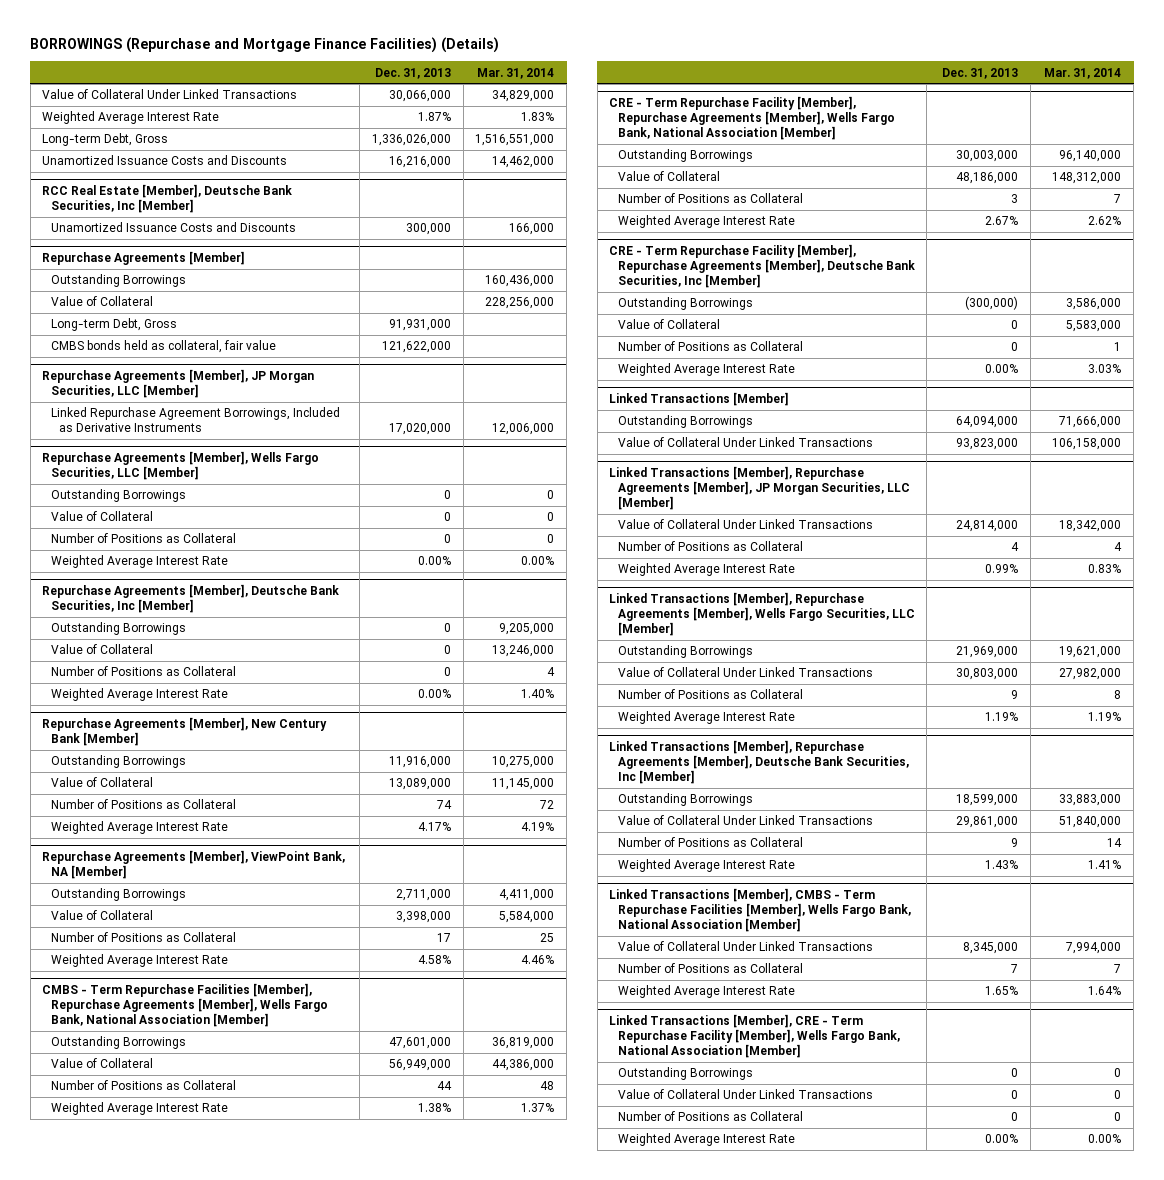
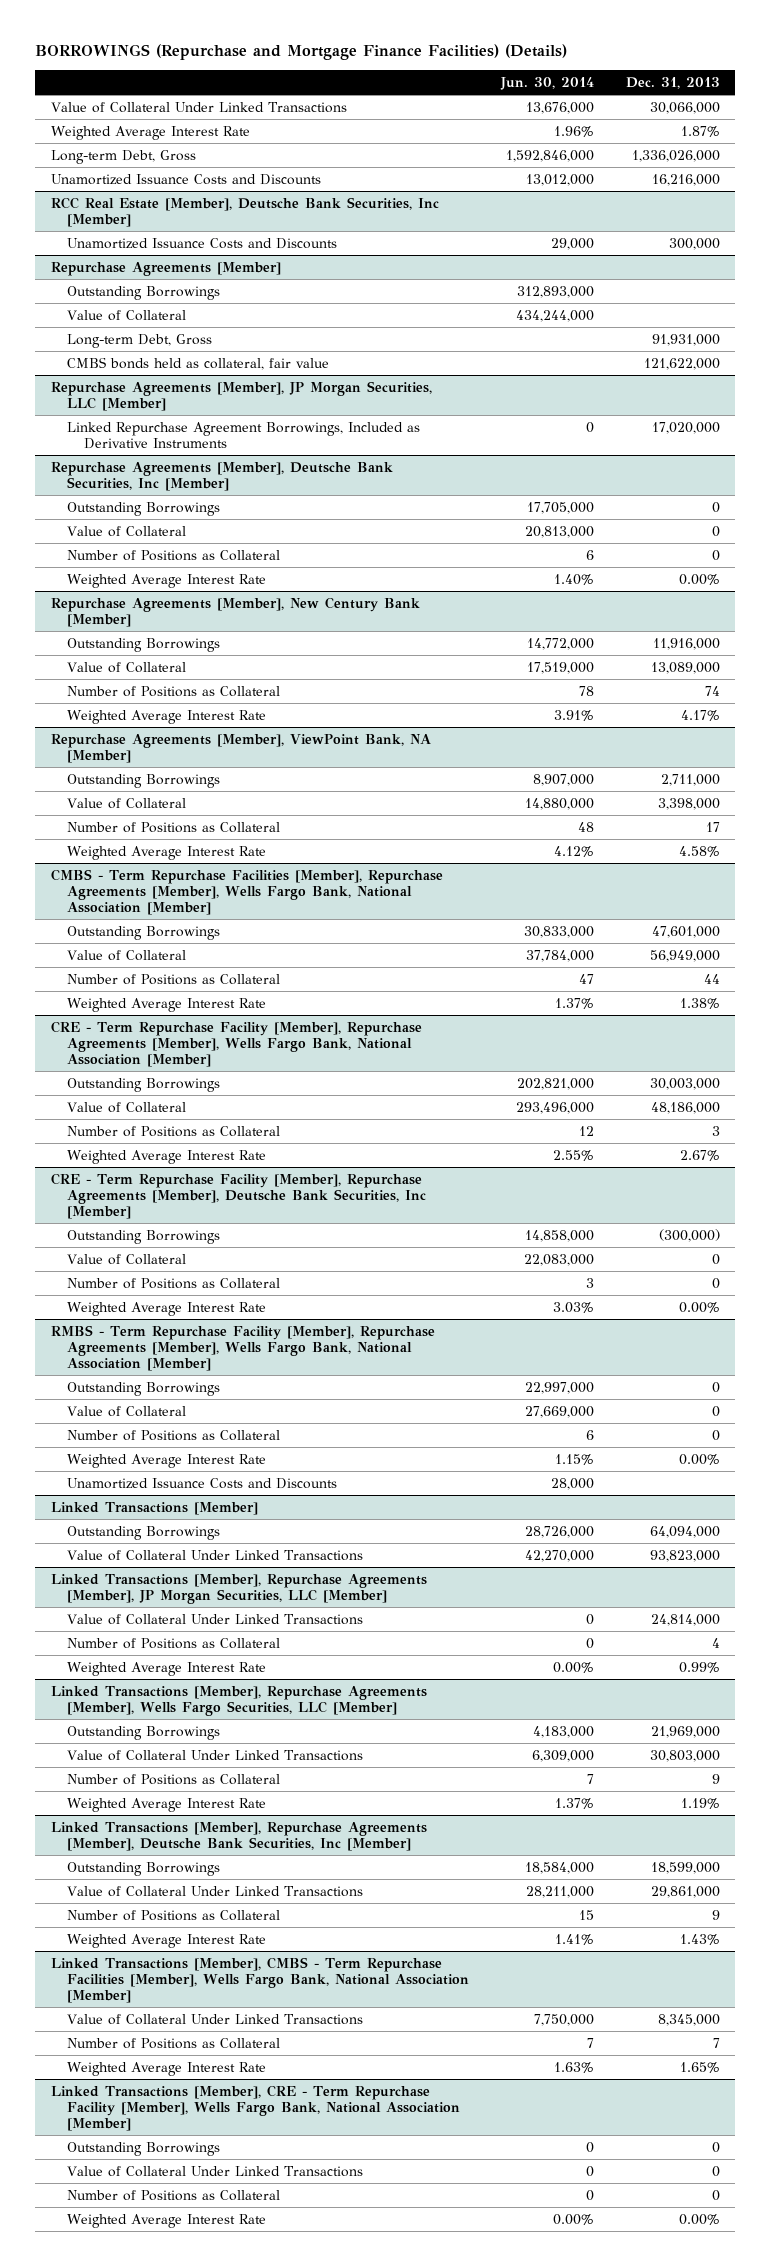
- | Dec. 31, 2013 | Mar. 31, 2014
+ | Jun. 30, 2014 | Dec. 31, 2013
- Repurchase Agreements [Member], Wells Fargo Securities, LLC [Member]
- Outstanding Borrowings | 0 | 0
- Value of Collateral | 0 | 0
- Number of Positions as Collateral | 0 | 0
- Weighted Average Interest Rate | 0.00% | 0.00%
+ RMBS - Term Repurchase Facility [Member], Repurchase Agreements [Member], Wells Fargo Bank, National Association [Member]
+ Outstanding Borrowings | 22,997,000 | 0
+ Value of Collateral | 27,669,000 | 0
+ Number of Positions as Collateral | 6 | 0
+ Weighted Average Interest Rate | 1.15% | 0.00%
+ Unamortized Issuance Costs and Discounts | 28,000 |

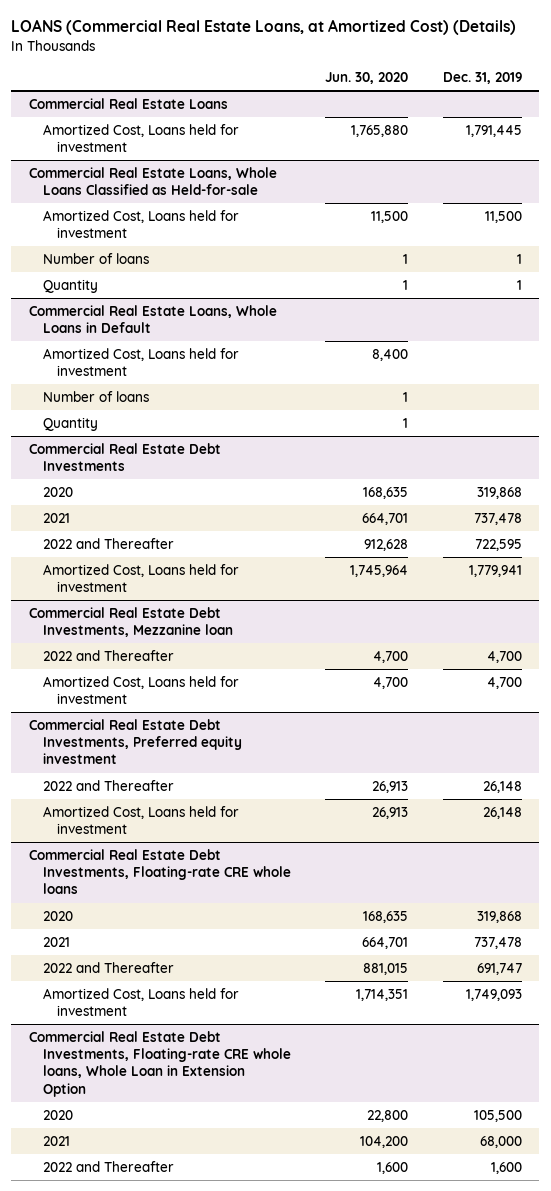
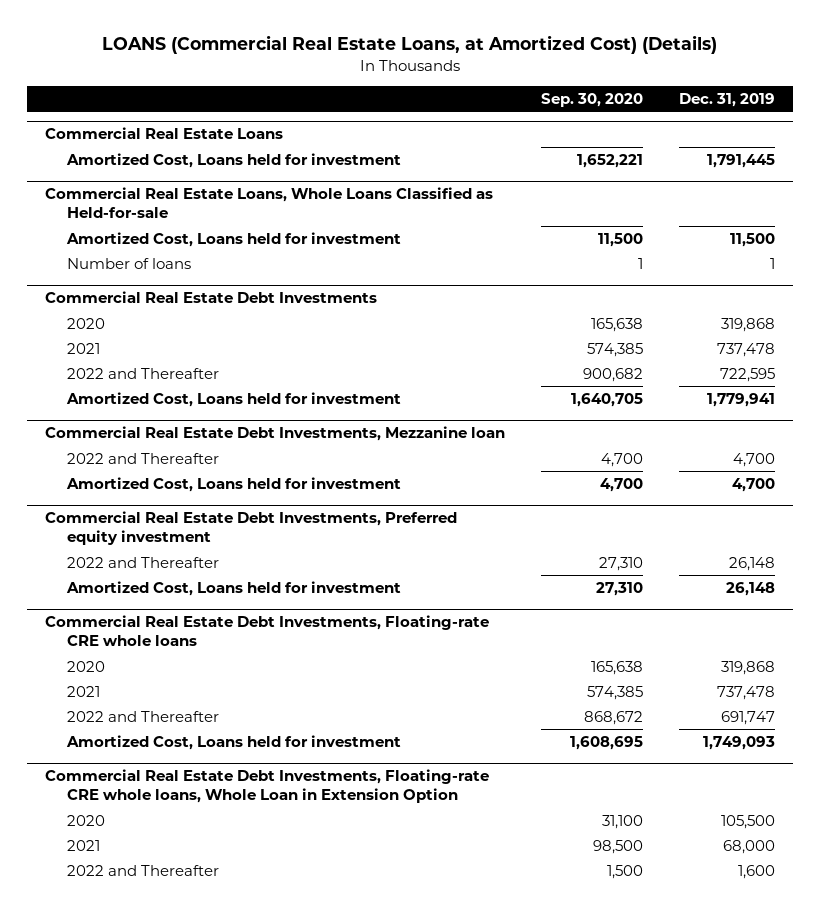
- | Jun. 30, 2020 | Dec. 31, 2019
+ | Sep. 30, 2020 | Dec. 31, 2019
@ Commercial Real Estate Loans, Whole Loans Classified as Held-for-sale
- Quantity | 1 | 1
- Commercial Real Estate Loans, Whole Loans in Default
- Amortized Cost, Loans held for investment | 8,400 |
- Number of loans | 1 |
- Quantity | 1 |

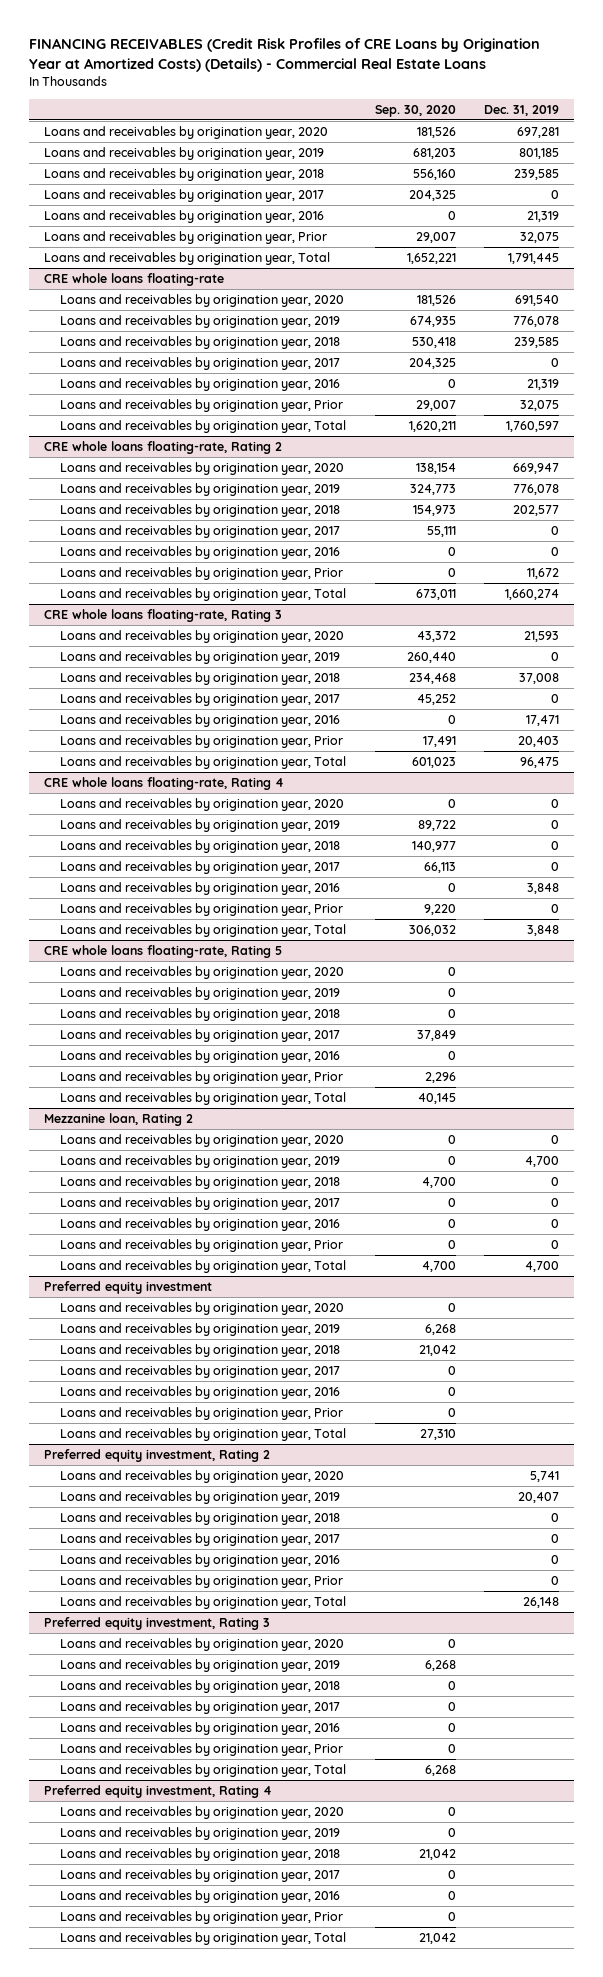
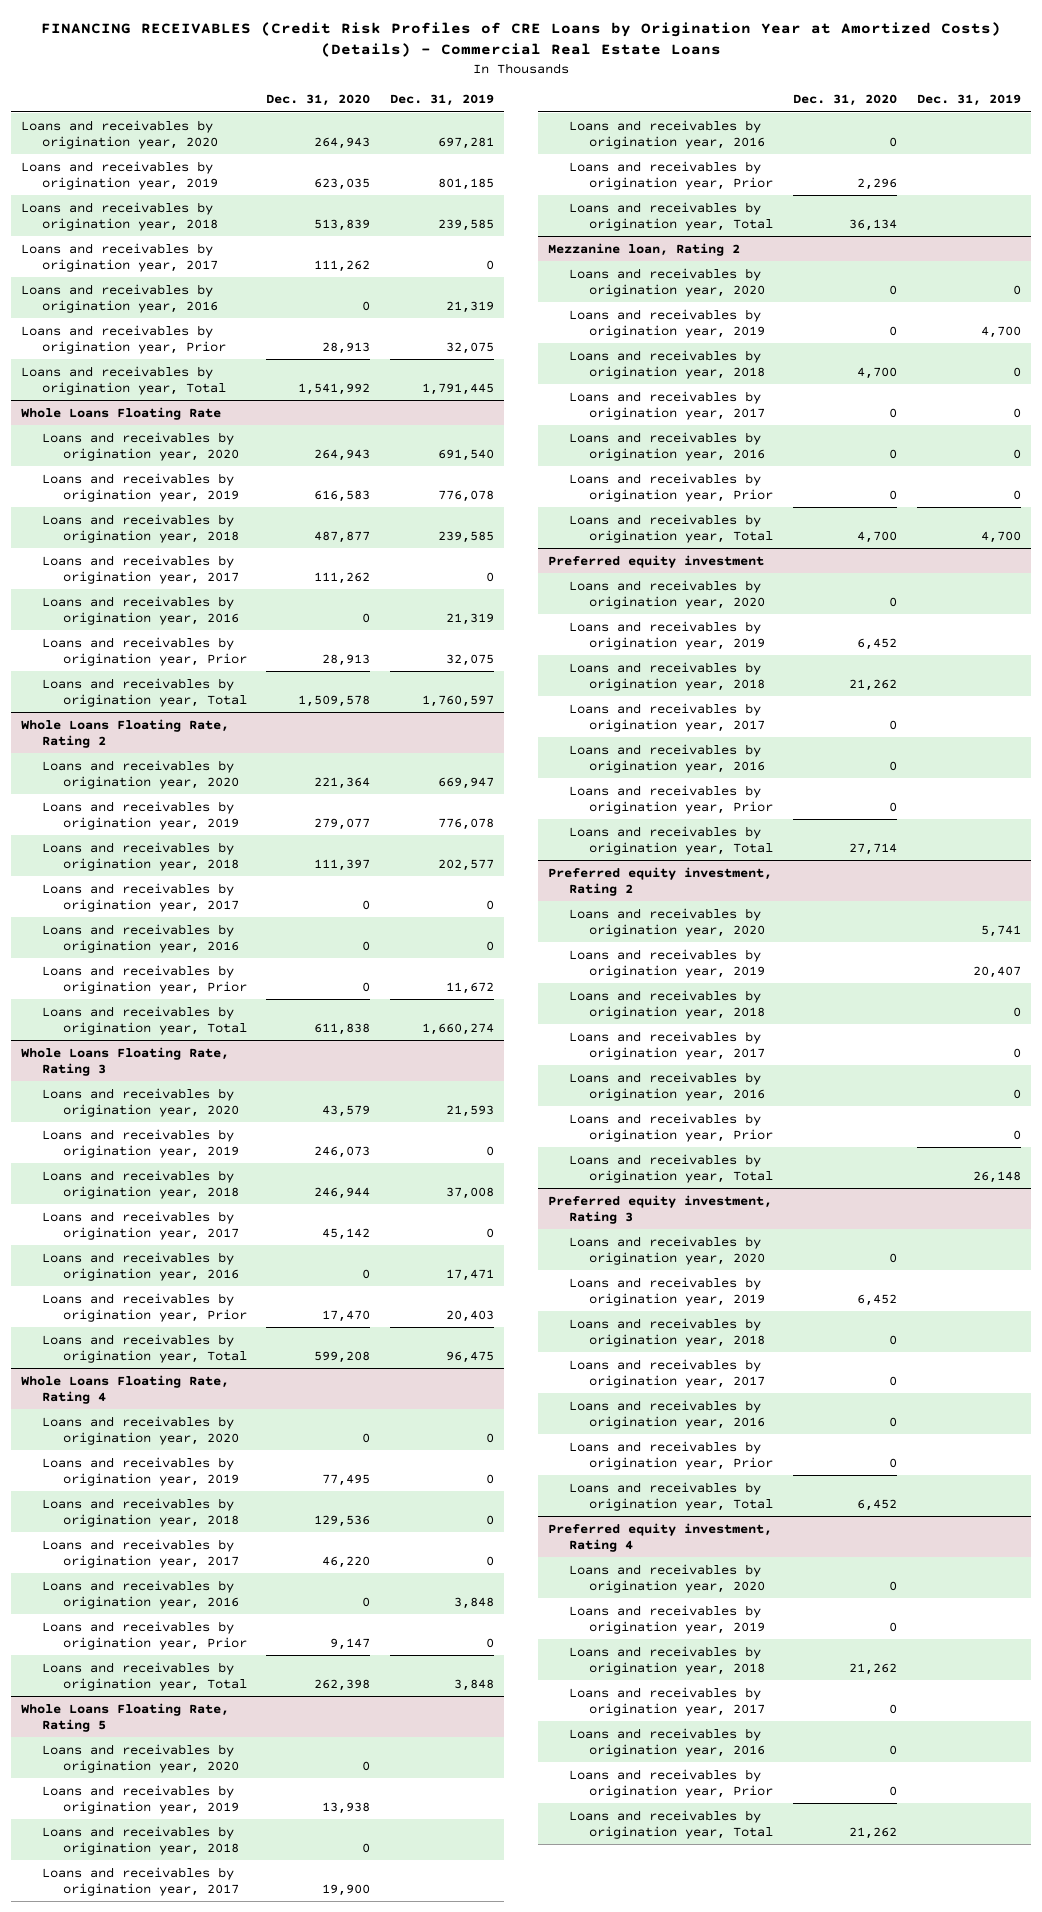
- | Sep. 30, 2020 | Dec. 31, 2019
+ | Dec. 31, 2020 | Dec. 31, 2019
- CRE whole loans floating-rate
+ Whole Loans Floating Rate
- CRE whole loans floating-rate, Rating 2
+ Whole Loans Floating Rate, Rating 2
- CRE whole loans floating-rate, Rating 3
+ Whole Loans Floating Rate, Rating 3
- CRE whole loans floating-rate, Rating 4
+ Whole Loans Floating Rate, Rating 4
- CRE whole loans floating-rate, Rating 5
+ Whole Loans Floating Rate, Rating 5

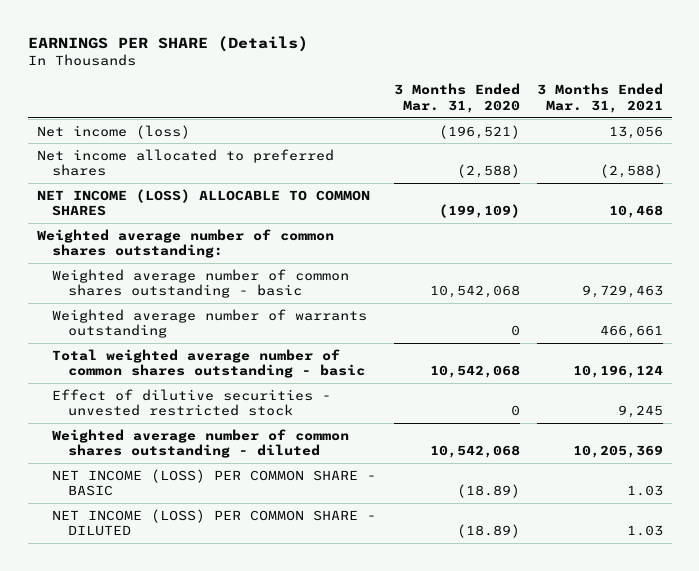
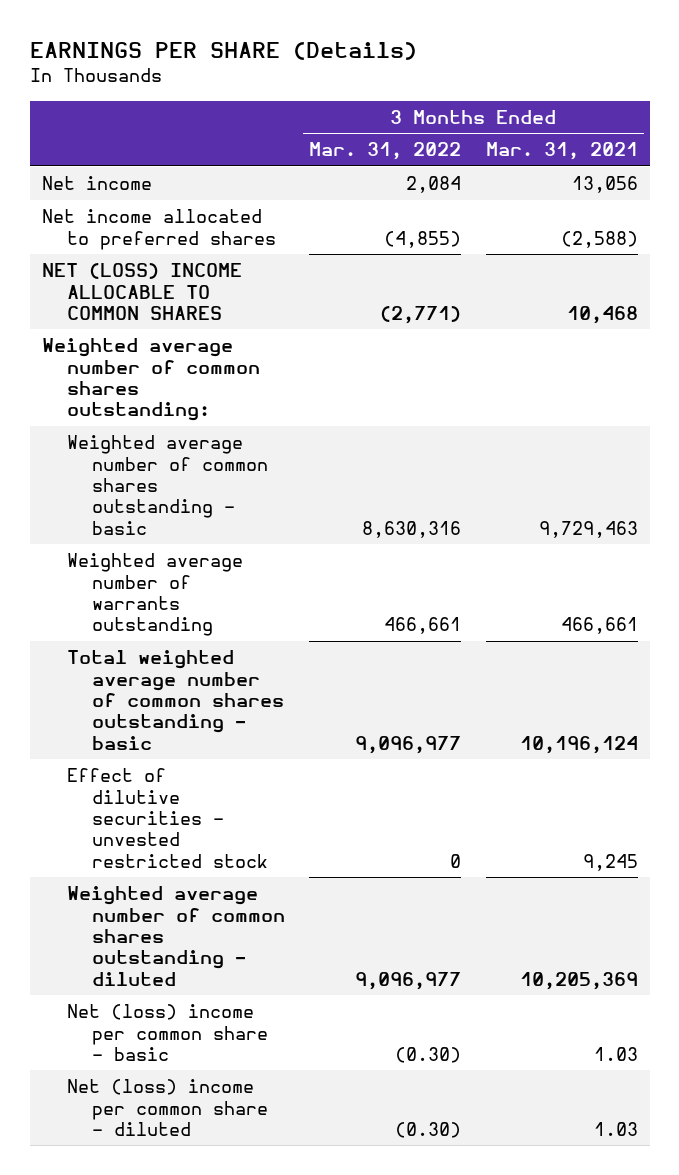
- | 3 Months Ended Mar. 31, 2020 | 3 Months Ended Mar. 31, 2021
+ | 3 Months Ended Mar. 31, 2022 | 3 Months Ended Mar. 31, 2021
- Net income (loss) | (196,521) | 13,056
+ Net income | 2,084 | 13,056
- NET INCOME (LOSS) ALLOCABLE TO COMMON SHARES | (199,109) | 10,468
+ NET (LOSS) INCOME ALLOCABLE TO COMMON SHARES | (2,771) | 10,468
- NET INCOME (LOSS) PER COMMON SHARE - BASIC | (18.89) | 1.03
- NET INCOME (LOSS) PER COMMON SHARE - DILUTED | (18.89) | 1.03
+ Net (loss) income per common share - basic | (0.30) | 1.03
+ Net (loss) income per common share - diluted | (0.30) | 1.03

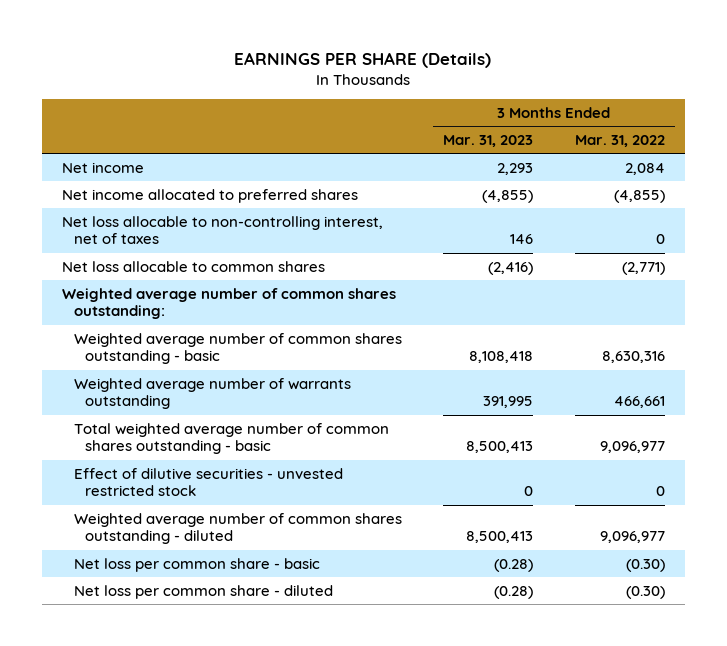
- | 3 Months Ended Mar. 31, 2022 | 3 Months Ended Mar. 31, 2021
+ | 3 Months Ended Mar. 31, 2023 | 3 Months Ended Mar. 31, 2022
- NET (LOSS) INCOME ALLOCABLE TO COMMON SHARES | (2,771) | 10,468
+ Net loss allocable to non-controlling interest, net of taxes | 146 | 0
+ Net loss allocable to common shares | (2,416) | (2,771)
- Net (loss) income per common share - basic | (0.30) | 1.03
- Net (loss) income per common share - diluted | (0.30) | 1.03
+ Net loss per common share - basic | (0.28) | (0.30)
+ Net loss per common share - diluted | (0.28) | (0.30)

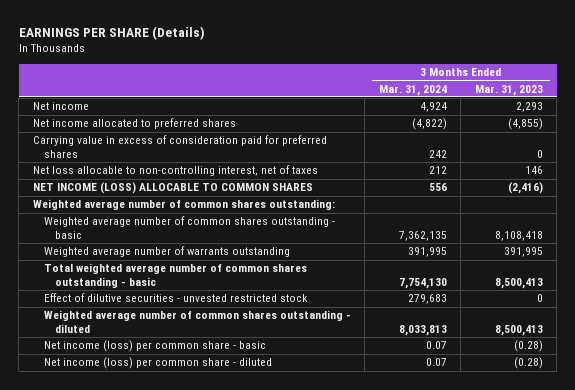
- | 3 Months Ended Mar. 31, 2023 | 3 Months Ended Mar. 31, 2022
+ | 3 Months Ended Mar. 31, 2024 | 3 Months Ended Mar. 31, 2023
+ Carrying value in excess of consideration paid for preferred shares | 242 | 0
- Net loss allocable to common shares | (2,416) | (2,771)
+ NET INCOME (LOSS) ALLOCABLE TO COMMON SHARES | 556 | (2,416)
- Net loss per common share - basic | (0.28) | (0.30)
- Net loss per common share - diluted | (0.28) | (0.30)
+ Net income (loss) per common share - basic | 0.07 | (0.28)
+ Net income (loss) per common share - diluted | 0.07 | (0.28)

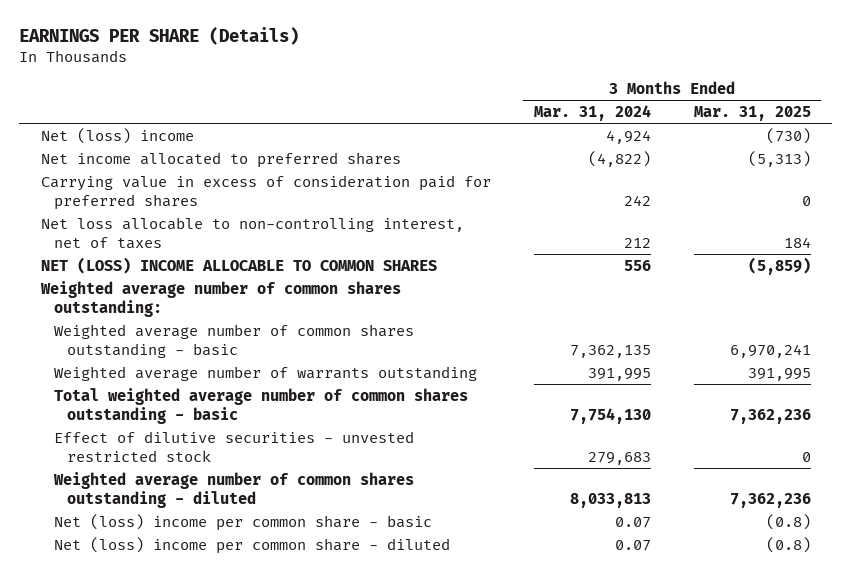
- | 3 Months Ended Mar. 31, 2024 | 3 Months Ended Mar. 31, 2023
+ | 3 Months Ended Mar. 31, 2024 | 3 Months Ended Mar. 31, 2025
- Net income | 4,924 | 2,293
+ Net (loss) income | 4,924 | (730)
- NET INCOME (LOSS) ALLOCABLE TO COMMON SHARES | 556 | (2,416)
+ NET (LOSS) INCOME ALLOCABLE TO COMMON SHARES | 556 | (5,859)
- Net income (loss) per common share - basic | 0.07 | (0.28)
- Net income (loss) per common share - diluted | 0.07 | (0.28)
+ Net (loss) income per common share - basic | 0.07 | (0.8)
+ Net (loss) income per common share - diluted | 0.07 | (0.8)

